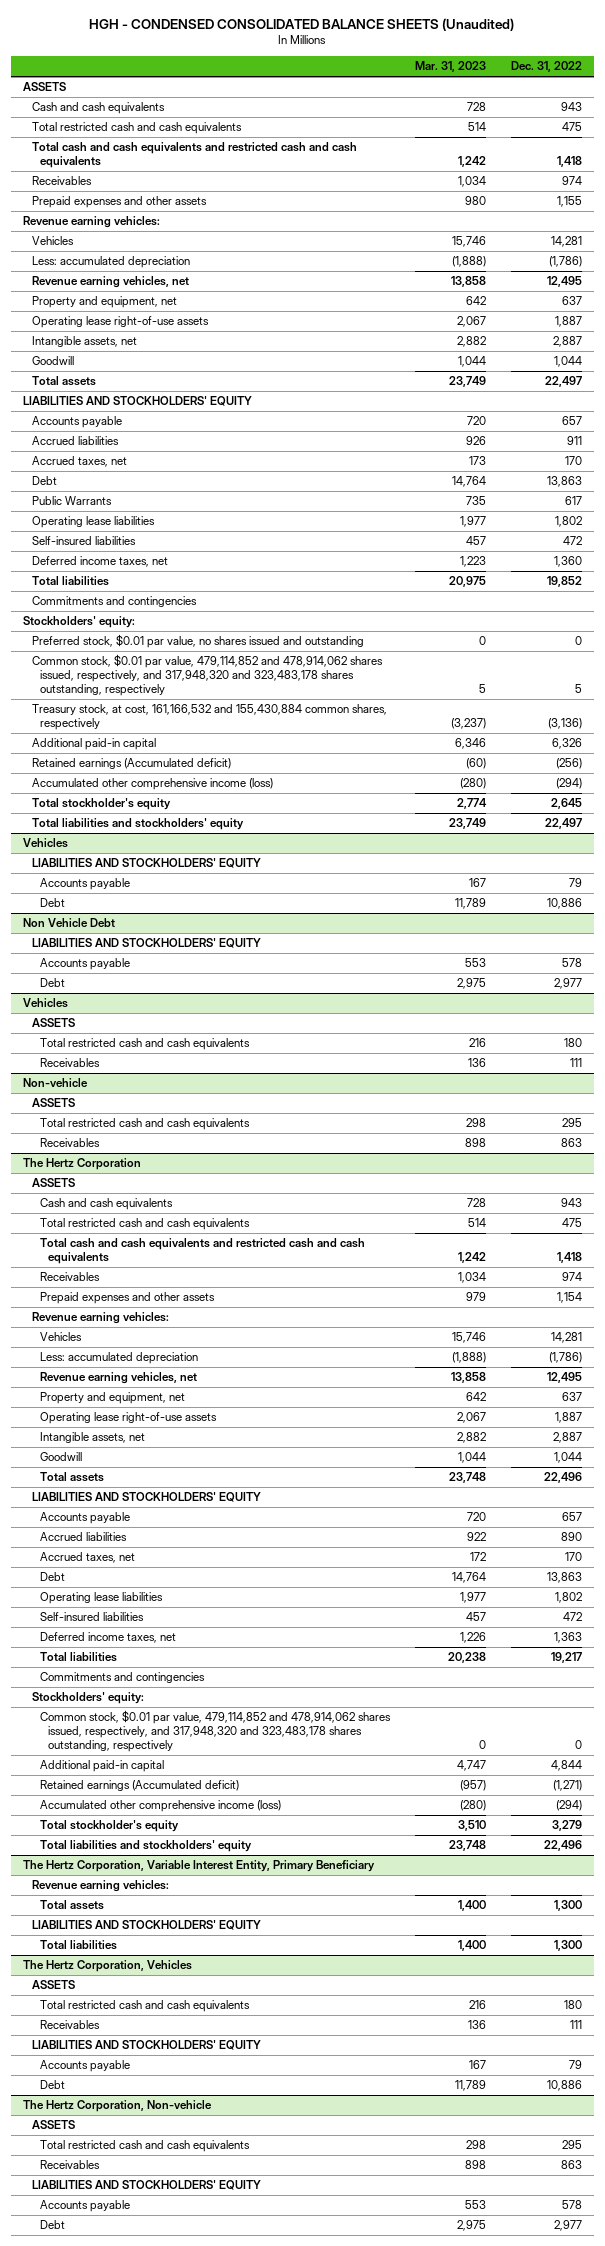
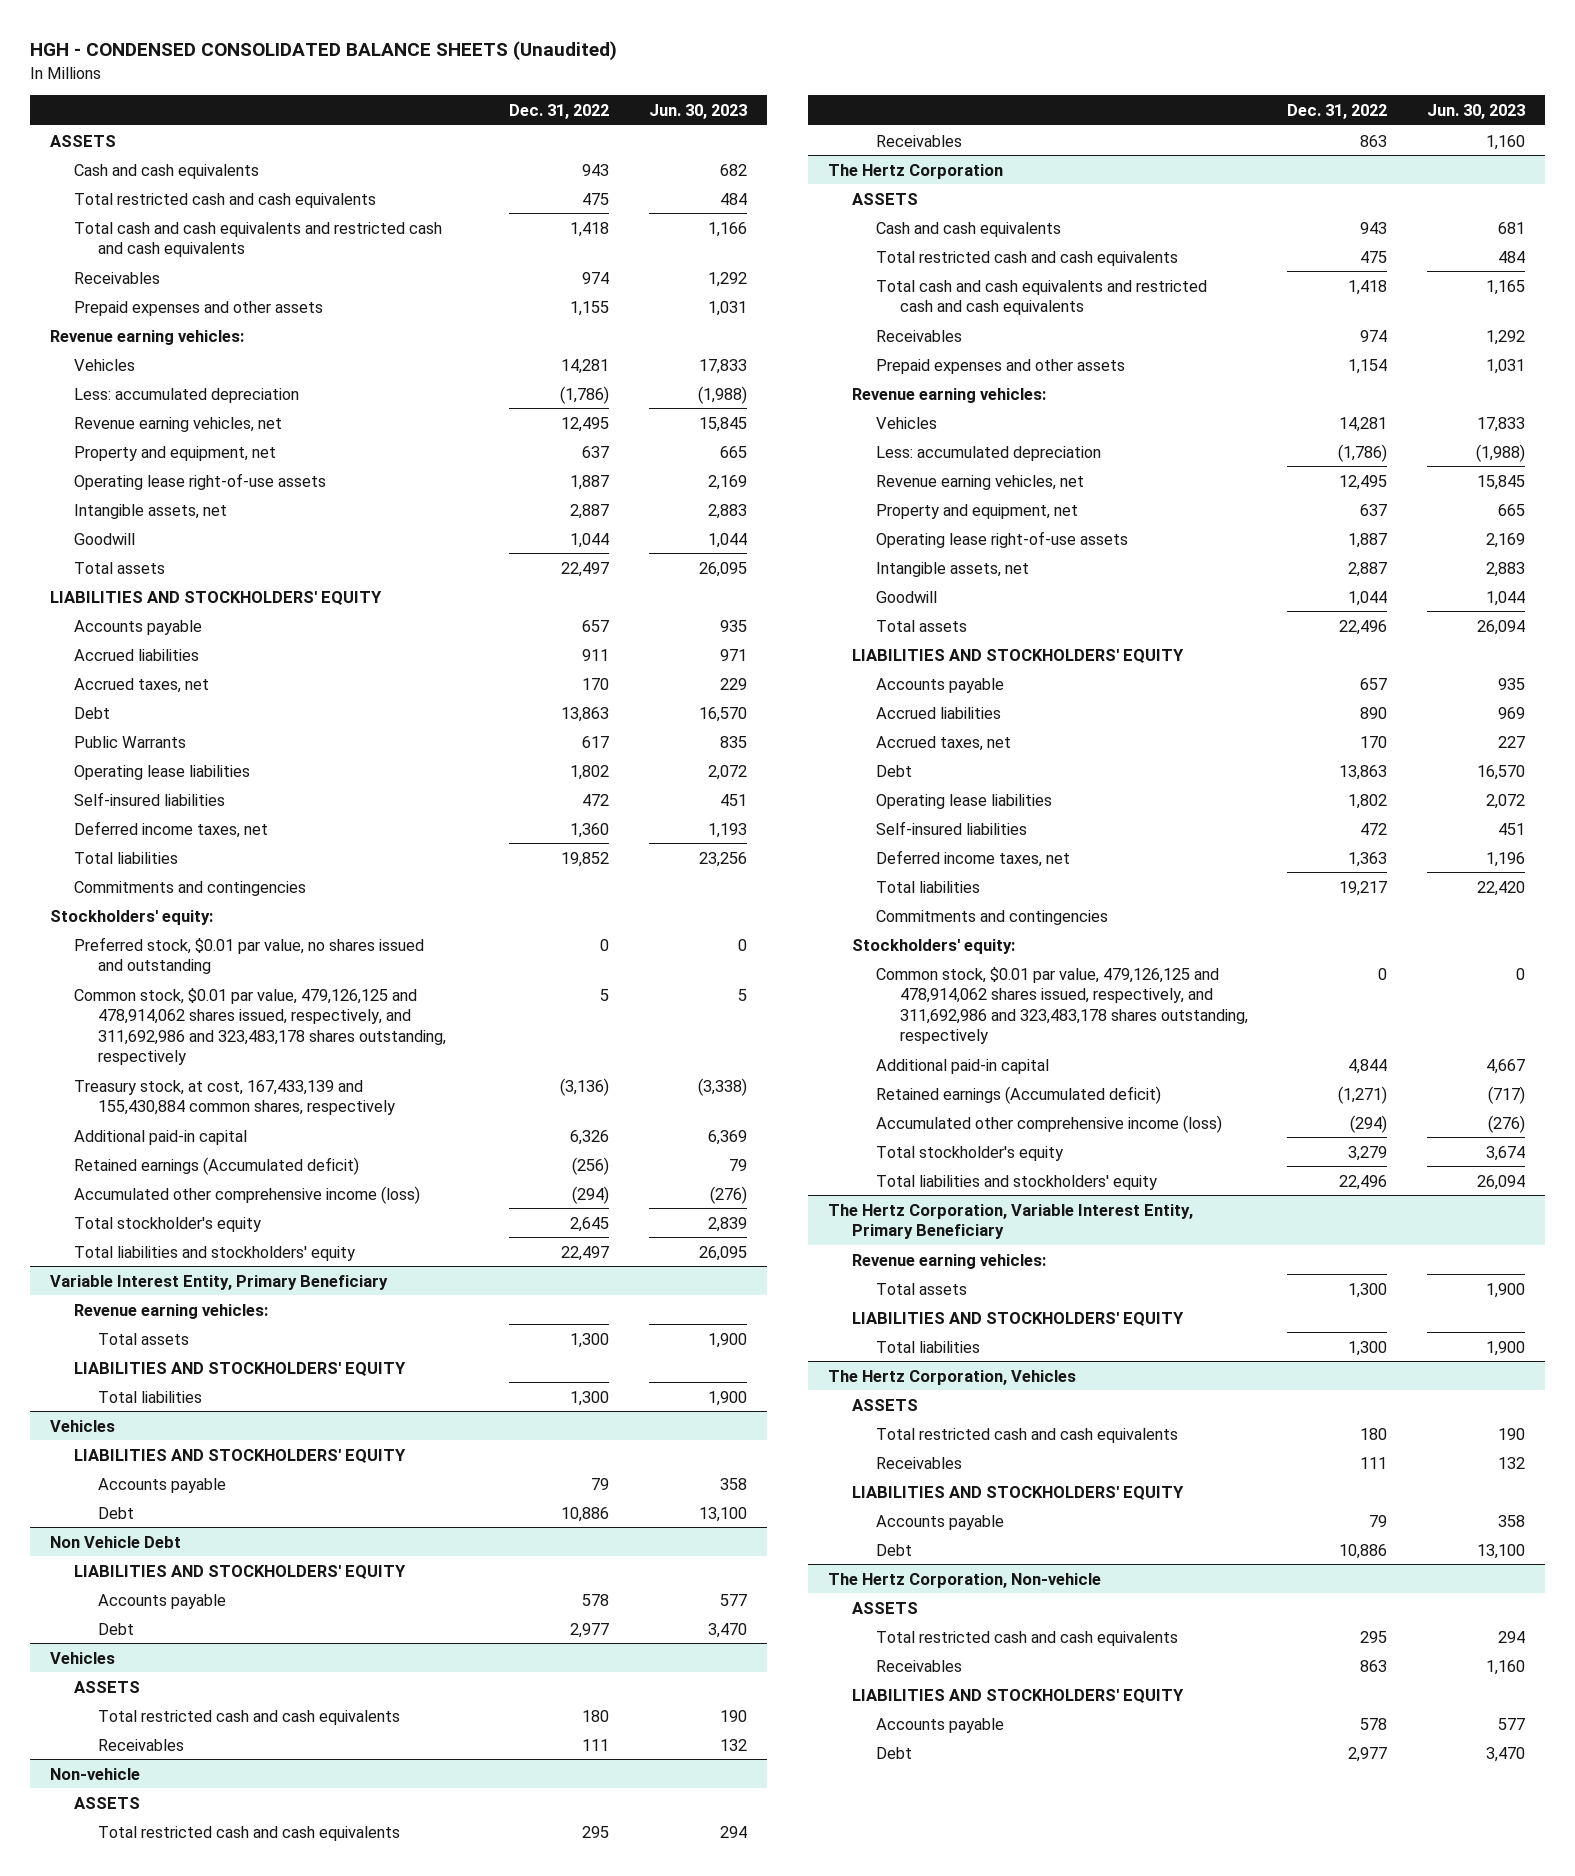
- | Mar. 31, 2023 | Dec. 31, 2022
+ | Dec. 31, 2022 | Jun. 30, 2023
- Common stock, $0.01 par value, 479,114,852 and 478,914,062 shares issued, respectively, and 317,948,320 and 323,483,178 shares outstanding, respectively | 5 | 5
- Treasury stock, at cost, 161,166,532 and 155,430,884 common shares, respectively | (3,237) | (3,136)
+ Common stock, $0.01 par value, 479,126,125 and 478,914,062 shares issued, respectively, and 311,692,986 and 323,483,178 shares outstanding, respectively | 5 | 5
+ Treasury stock, at cost, 167,433,139 and 155,430,884 common shares, respectively | (3,136) | (3,338)
+ Variable Interest Entity, Primary Beneficiary
+ Revenue earning vehicles:
+ Total assets | 1,300 | 1,900
+ LIABILITIES AND STOCKHOLDERS' EQUITY
+ Total liabilities | 1,300 | 1,900
@ The Hertz Corporation
- Common stock, $0.01 par value, 479,114,852 and 478,914,062 shares issued, respectively, and 317,948,320 and 323,483,178 shares outstanding, respectively | 0 | 0
+ Common stock, $0.01 par value, 479,126,125 and 478,914,062 shares issued, respectively, and 311,692,986 and 323,483,178 shares outstanding, respectively | 0 | 0

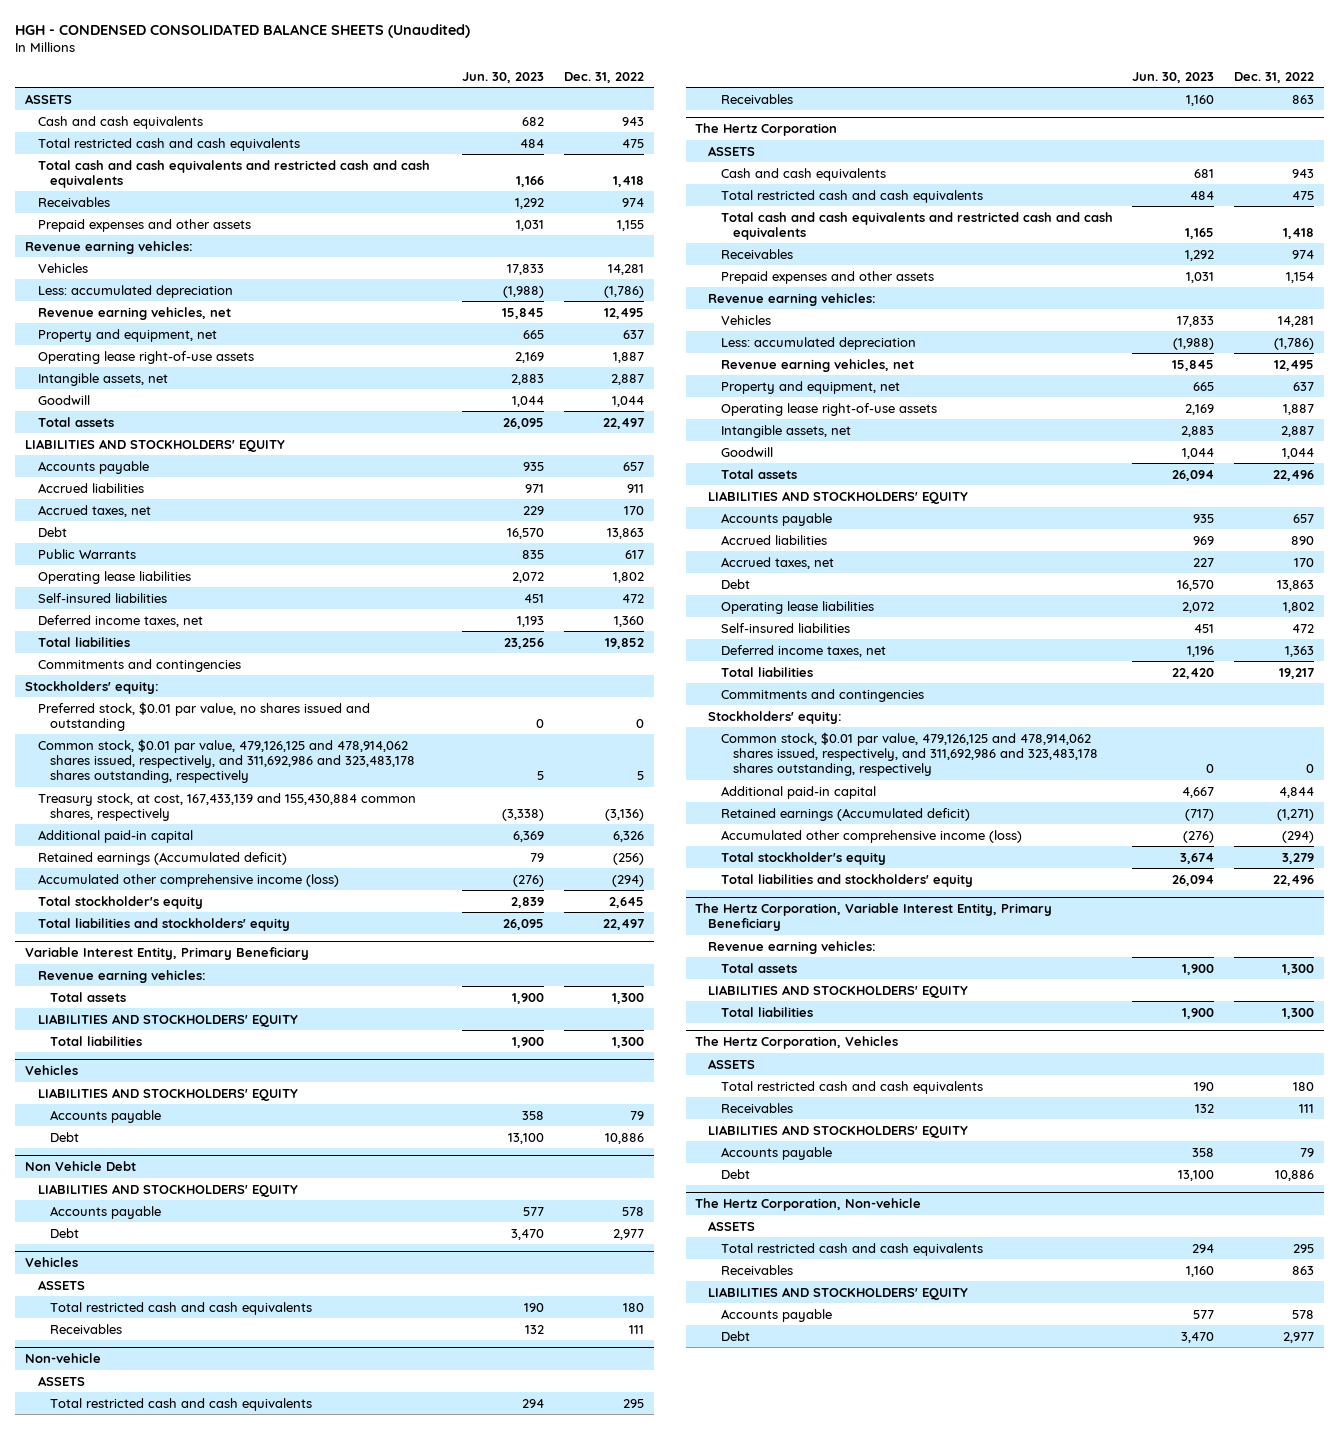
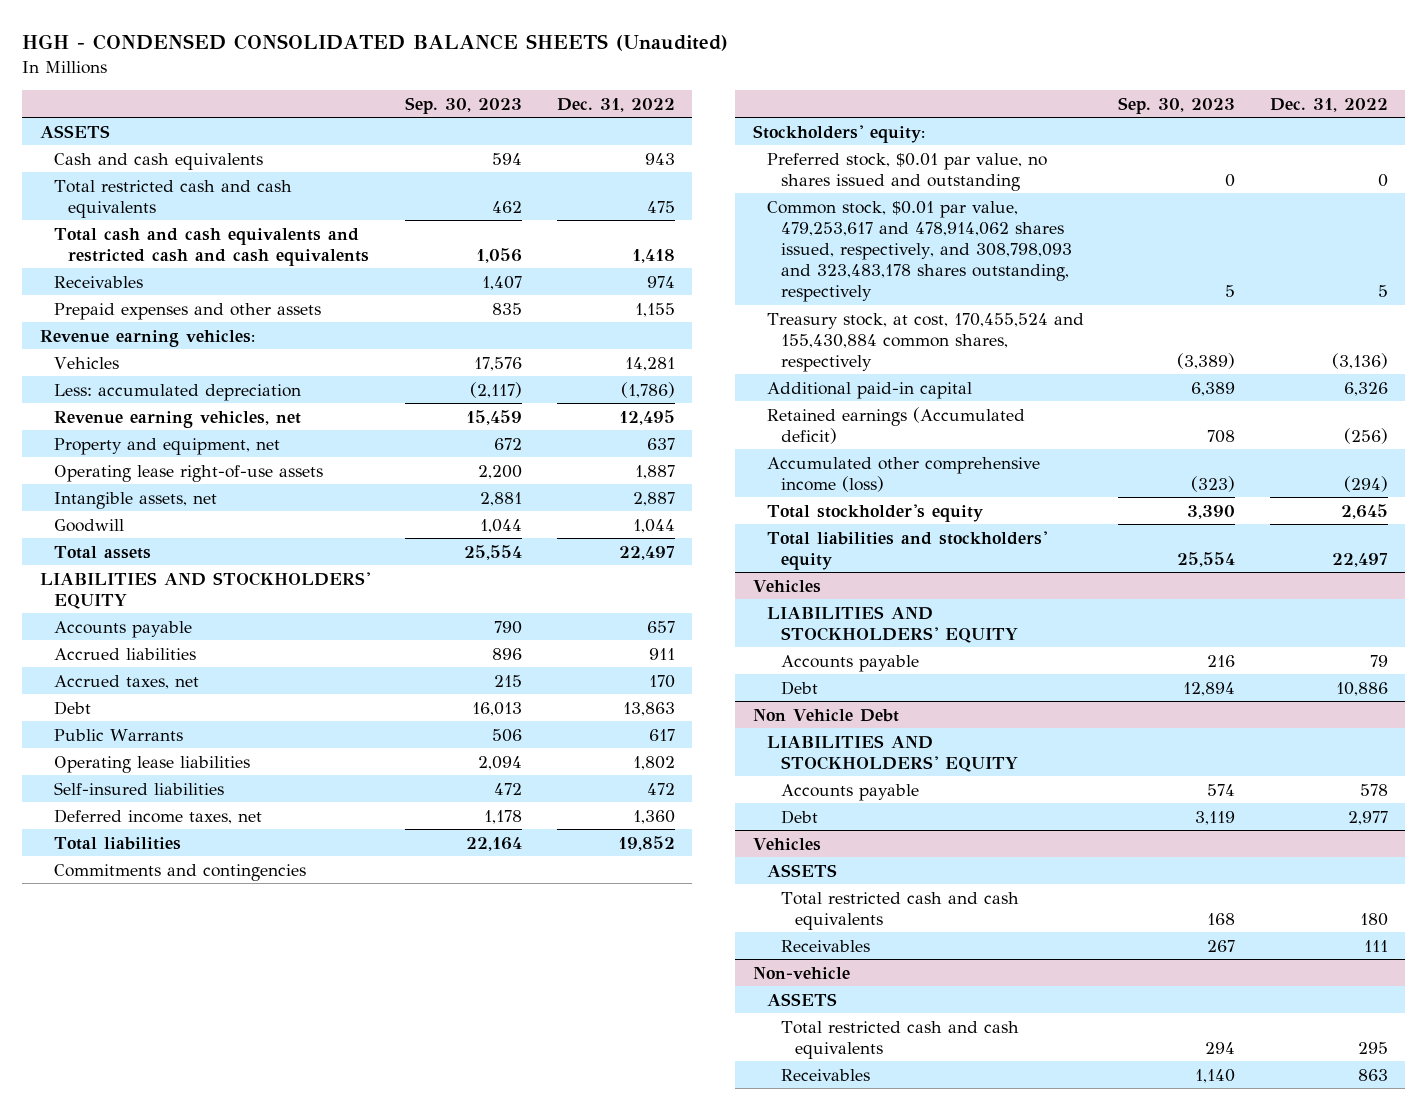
- | Jun. 30, 2023 | Dec. 31, 2022
+ | Sep. 30, 2023 | Dec. 31, 2022
- Common stock, $0.01 par value, 479,126,125 and 478,914,062 shares issued, respectively, and 311,692,986 and 323,483,178 shares outstanding, respectively | 5 | 5
- Treasury stock, at cost, 167,433,139 and 155,430,884 common shares, respectively | (3,338) | (3,136)
+ Common stock, $0.01 par value, 479,253,617 and 478,914,062 shares issued, respectively, and 308,798,093 and 323,483,178 shares outstanding, respectively | 5 | 5
+ Treasury stock, at cost, 170,455,524 and 155,430,884 common shares, respectively | (3,389) | (3,136)
- Variable Interest Entity, Primary Beneficiary
- Revenue earning vehicles:
- Total assets | 1,900 | 1,300
- LIABILITIES AND STOCKHOLDERS' EQUITY
- Total liabilities | 1,900 | 1,300
- The Hertz Corporation
- ASSETS
- Cash and cash equivalents | 681 | 943
- Total restricted cash and cash equivalents | 484 | 475
- Total cash and cash equivalents and restricted cash and cash equivalents | 1,165 | 1,418
- Receivables | 1,292 | 974
- Prepaid expenses and other assets | 1,031 | 1,154
- Revenue earning vehicles:
- Vehicles | 17,833 | 14,281
- Less: accumulated depreciation | (1,988) | (1,786)
- Revenue earning vehicles, net | 15,845 | 12,495
- Property and equipment, net | 665 | 637
- Operating lease right-of-use assets | 2,169 | 1,887
- Intangible assets, net | 2,883 | 2,887
- Goodwill | 1,044 | 1,044
- Total assets | 26,094 | 22,496
- LIABILITIES AND STOCKHOLDERS' EQUITY
- Accounts payable | 935 | 657
- Accrued liabilities | 969 | 890
- Accrued taxes, net | 227 | 170
- Debt | 16,570 | 13,863
- Operating lease liabilities | 2,072 | 1,802
- Self-insured liabilities | 451 | 472
- Deferred income taxes, net | 1,196 | 1,363
- Total liabilities | 22,420 | 19,217
- Commitments and contingencies
- Stockholders' equity:
- Common stock, $0.01 par value, 479,126,125 and 478,914,062 shares issued, respectively, and 311,692,986 and 323,483,178 shares outstanding, respectively | 0 | 0
- Additional paid-in capital | 4,667 | 4,844
- Retained earnings (Accumulated deficit) | (717) | (1,271)
- Accumulated other comprehensive income (loss) | (276) | (294)
- Total stockholder's equity | 3,674 | 3,279
- Total liabilities and stockholders' equity | 26,094 | 22,496
- The Hertz Corporation, Variable Interest Entity, Primary Beneficiary
- Revenue earning vehicles:
- Total assets | 1,900 | 1,300
- LIABILITIES AND STOCKHOLDERS' EQUITY
- Total liabilities | 1,900 | 1,300
- The Hertz Corporation, Vehicles
- ASSETS
- Total restricted cash and cash equivalents | 190 | 180
- Receivables | 132 | 111
- LIABILITIES AND STOCKHOLDERS' EQUITY
- Accounts payable | 358 | 79
- Debt | 13,100 | 10,886
- The Hertz Corporation, Non-vehicle
- ASSETS
- Total restricted cash and cash equivalents | 294 | 295
- Receivables | 1,160 | 863
- LIABILITIES AND STOCKHOLDERS' EQUITY
- Accounts payable | 577 | 578
- Debt | 3,470 | 2,977

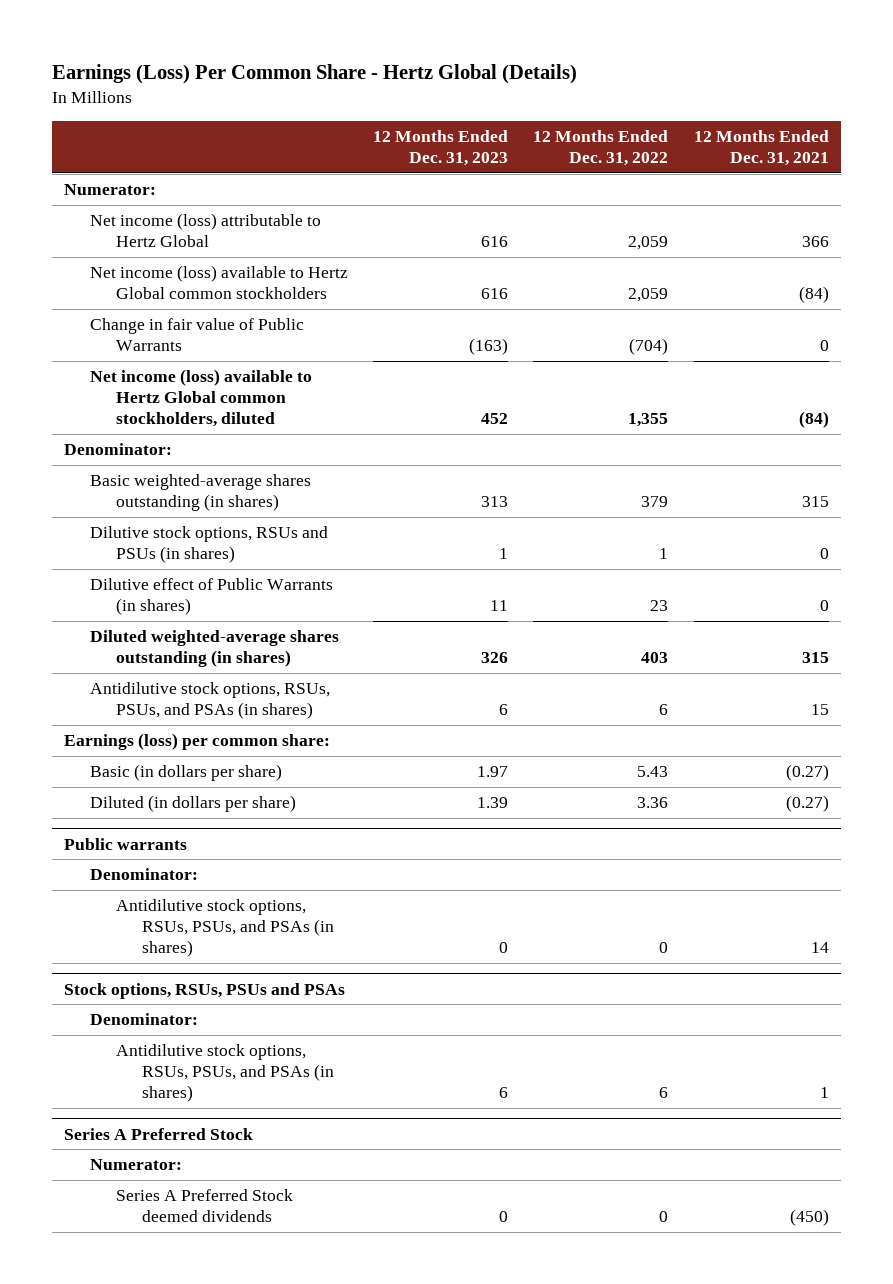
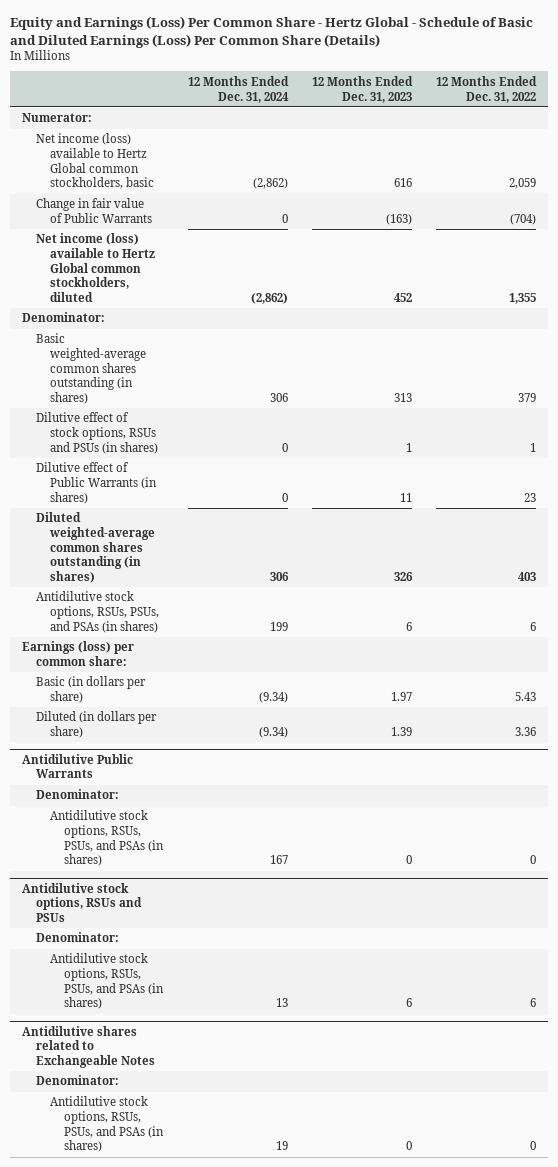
- Earnings (Loss) Per Common Share - Hertz Global (Details)
+ Equity and Earnings (Loss) Per Common Share - Hertz Global - Schedule of Basic and Diluted Earnings (Loss) Per Common Share (Details)
- | 12 Months Ended Dec. 31, 2023 | 12 Months Ended Dec. 31, 2022 | 12 Months Ended Dec. 31, 2021
+ | 12 Months Ended Dec. 31, 2024 | 12 Months Ended Dec. 31, 2023 | 12 Months Ended Dec. 31, 2022
- Net income (loss) attributable to Hertz Global | 616 | 2,059 | 366
- Net income (loss) available to Hertz Global common stockholders | 616 | 2,059 | (84)
+ Net income (loss) available to Hertz Global common stockholders, basic | (2,862) | 616 | 2,059
- Basic weighted-average shares outstanding (in shares) | 313 | 379 | 315
- Dilutive stock options, RSUs and PSUs (in shares) | 1 | 1 | 0
+ Basic weighted-average common shares outstanding (in shares) | 306 | 313 | 379
+ Dilutive effect of stock options, RSUs and PSUs (in shares) | 0 | 1 | 1
- Diluted weighted-average shares outstanding (in shares) | 326 | 403 | 315
+ Diluted weighted-average common shares outstanding (in shares) | 306 | 326 | 403
- Public warrants
+ Antidilutive Public Warrants
- Stock options, RSUs, PSUs and PSAs
+ Antidilutive stock options, RSUs and PSUs
- Series A Preferred Stock
- Numerator:
- Series A Preferred Stock deemed dividends | 0 | 0 | (450)
+ Antidilutive shares related to Exchangeable Notes
+ Denominator:
+ Antidilutive stock options, RSUs, PSUs, and PSAs (in shares) | 19 | 0 | 0

